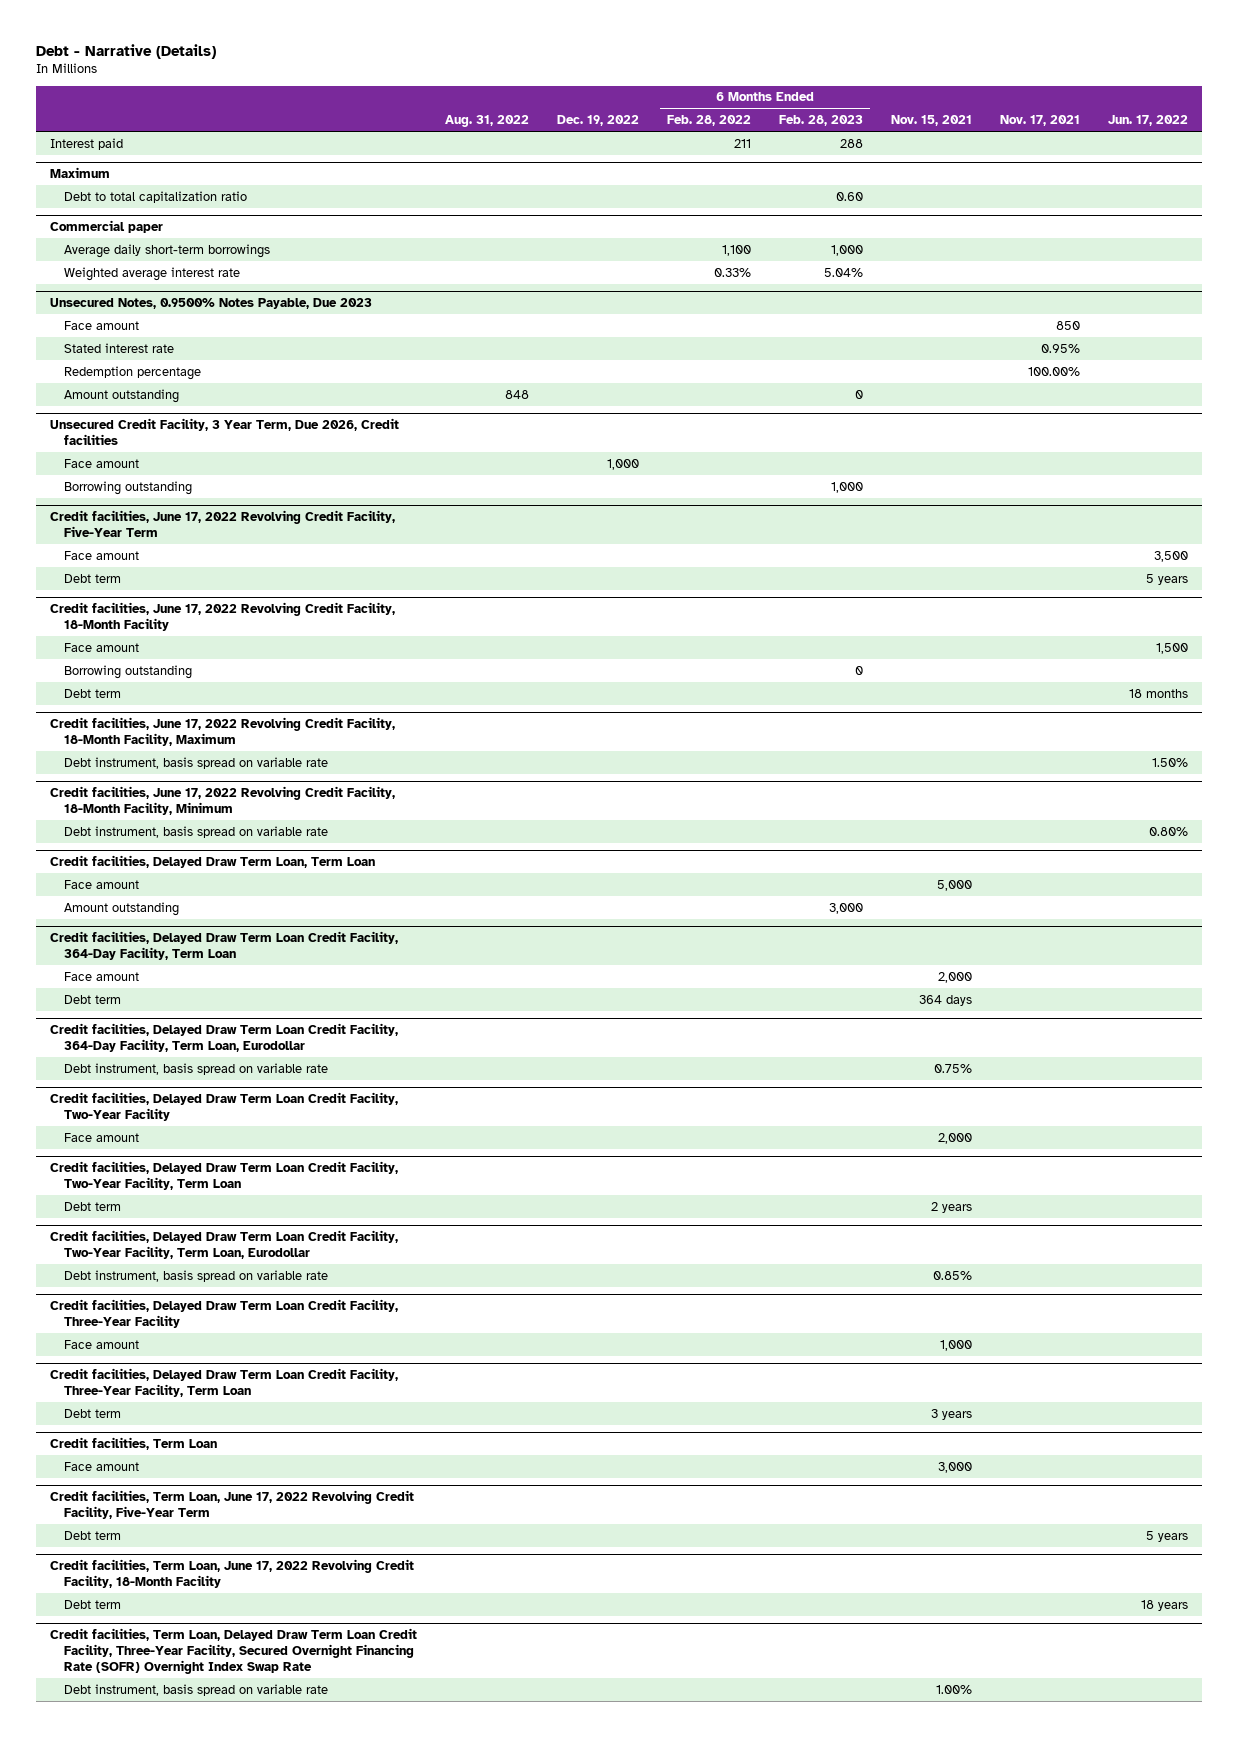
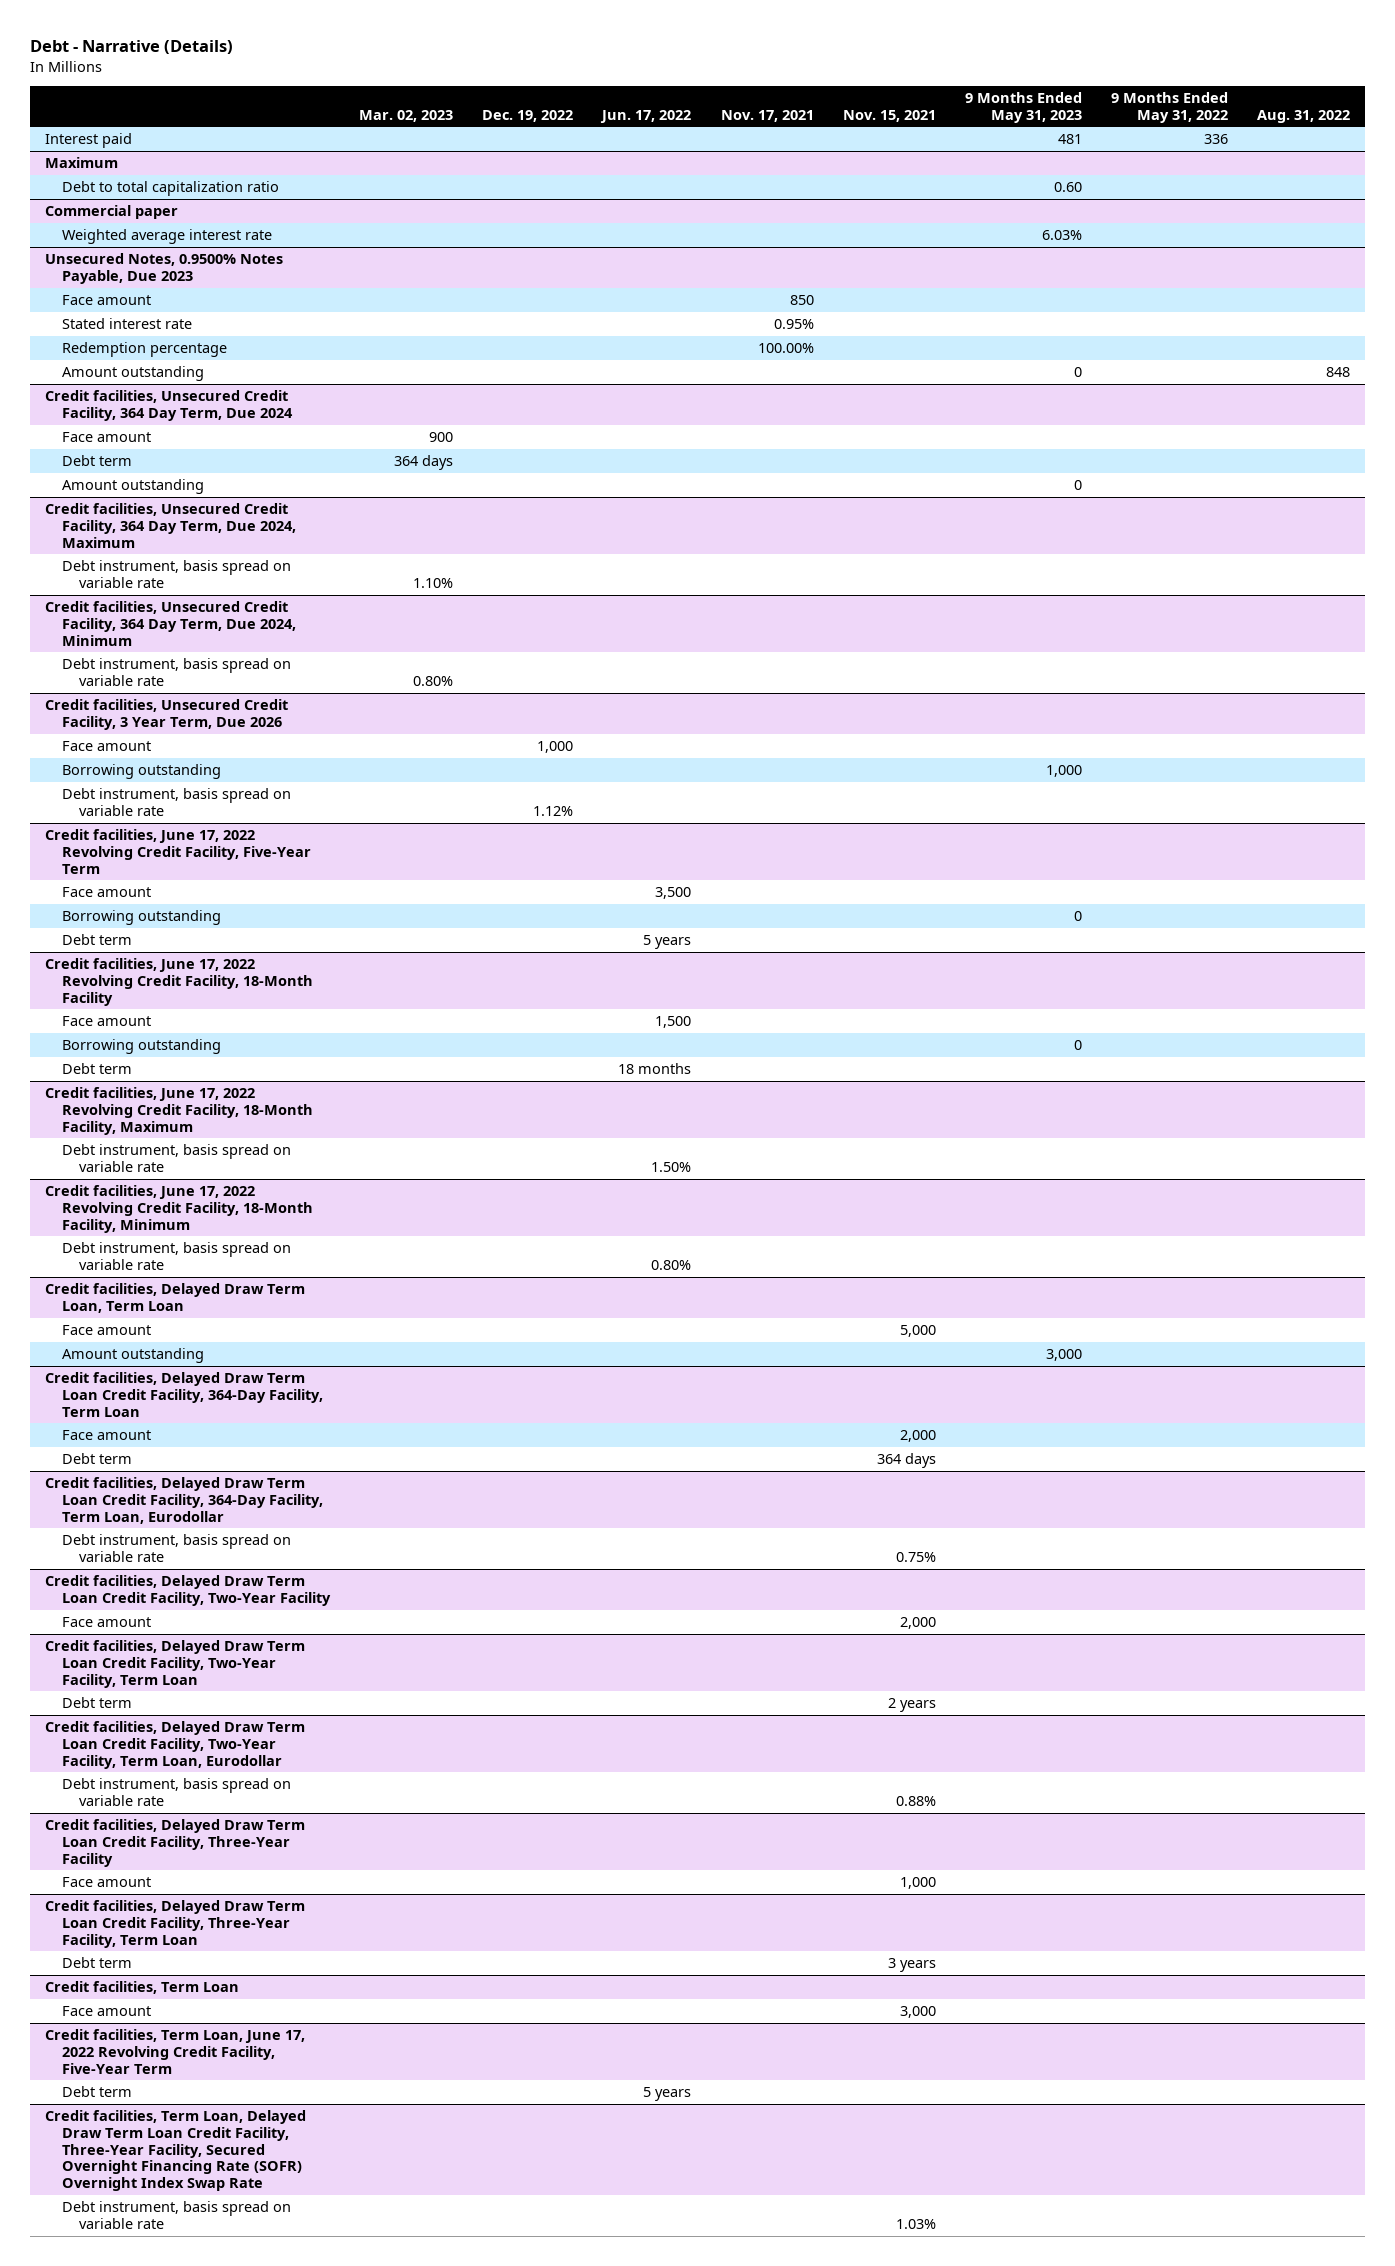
- | Aug. 31, 2022 | Dec. 19, 2022 | 6 Months Ended Feb. 28, 2022 | 6 Months Ended Feb. 28, 2023 | Nov. 15, 2021 | Nov. 17, 2021 | Jun. 17, 2022
+ | Mar. 02, 2023 | Dec. 19, 2022 | Jun. 17, 2022 | Nov. 17, 2021 | Nov. 15, 2021 | 9 Months Ended May 31, 2023 | 9 Months Ended May 31, 2022 | Aug. 31, 2022
@ Commercial paper
- Average daily short-term borrowings | | | 1,100 | 1,000 | | |
- Unsecured Credit Facility, 3 Year Term, Due 2026, Credit facilities
+ Credit facilities, Unsecured Credit Facility, 364 Day Term, Due 2024
+ Face amount | 900 | | | | | | |
+ Debt term | 364 days | | | | | | |
+ Amount outstanding | | | | | | 0 | |
+ Credit facilities, Unsecured Credit Facility, 364 Day Term, Due 2024, Maximum
+ Debt instrument, basis spread on variable rate | 1.10% | | | | | | |
+ Credit facilities, Unsecured Credit Facility, 364 Day Term, Due 2024, Minimum
+ Debt instrument, basis spread on variable rate | 0.80% | | | | | | |
+ Credit facilities, Unsecured Credit Facility, 3 Year Term, Due 2026
+ Debt instrument, basis spread on variable rate | | 1.12% | | | | | |
@ Credit facilities, June 17, 2022 Revolving Credit Facility, Five-Year Term
+ Borrowing outstanding | | | | | | 0 | |
@ Credit facilities, Delayed Draw Term Loan Credit Facility, Two-Year Facility, Term Loan, Eurodollar
- Debt instrument, basis spread on variable rate | | | | | 0.85% | |
+ Debt instrument, basis spread on variable rate | | | | | 0.88% | | |
- Credit facilities, Term Loan, June 17, 2022 Revolving Credit Facility, 18-Month Facility
- Debt term | | | | | | | 18 years
@ Credit facilities, Term Loan, Delayed Draw Term Loan Credit Facility, Three-Year Facility, Secured Overnight Financing Rate (SOFR) Overnight Index Swap Rate
- Debt instrument, basis spread on variable rate | | | | | 1.00% | |
+ Debt instrument, basis spread on variable rate | | | | | 1.03% | | |

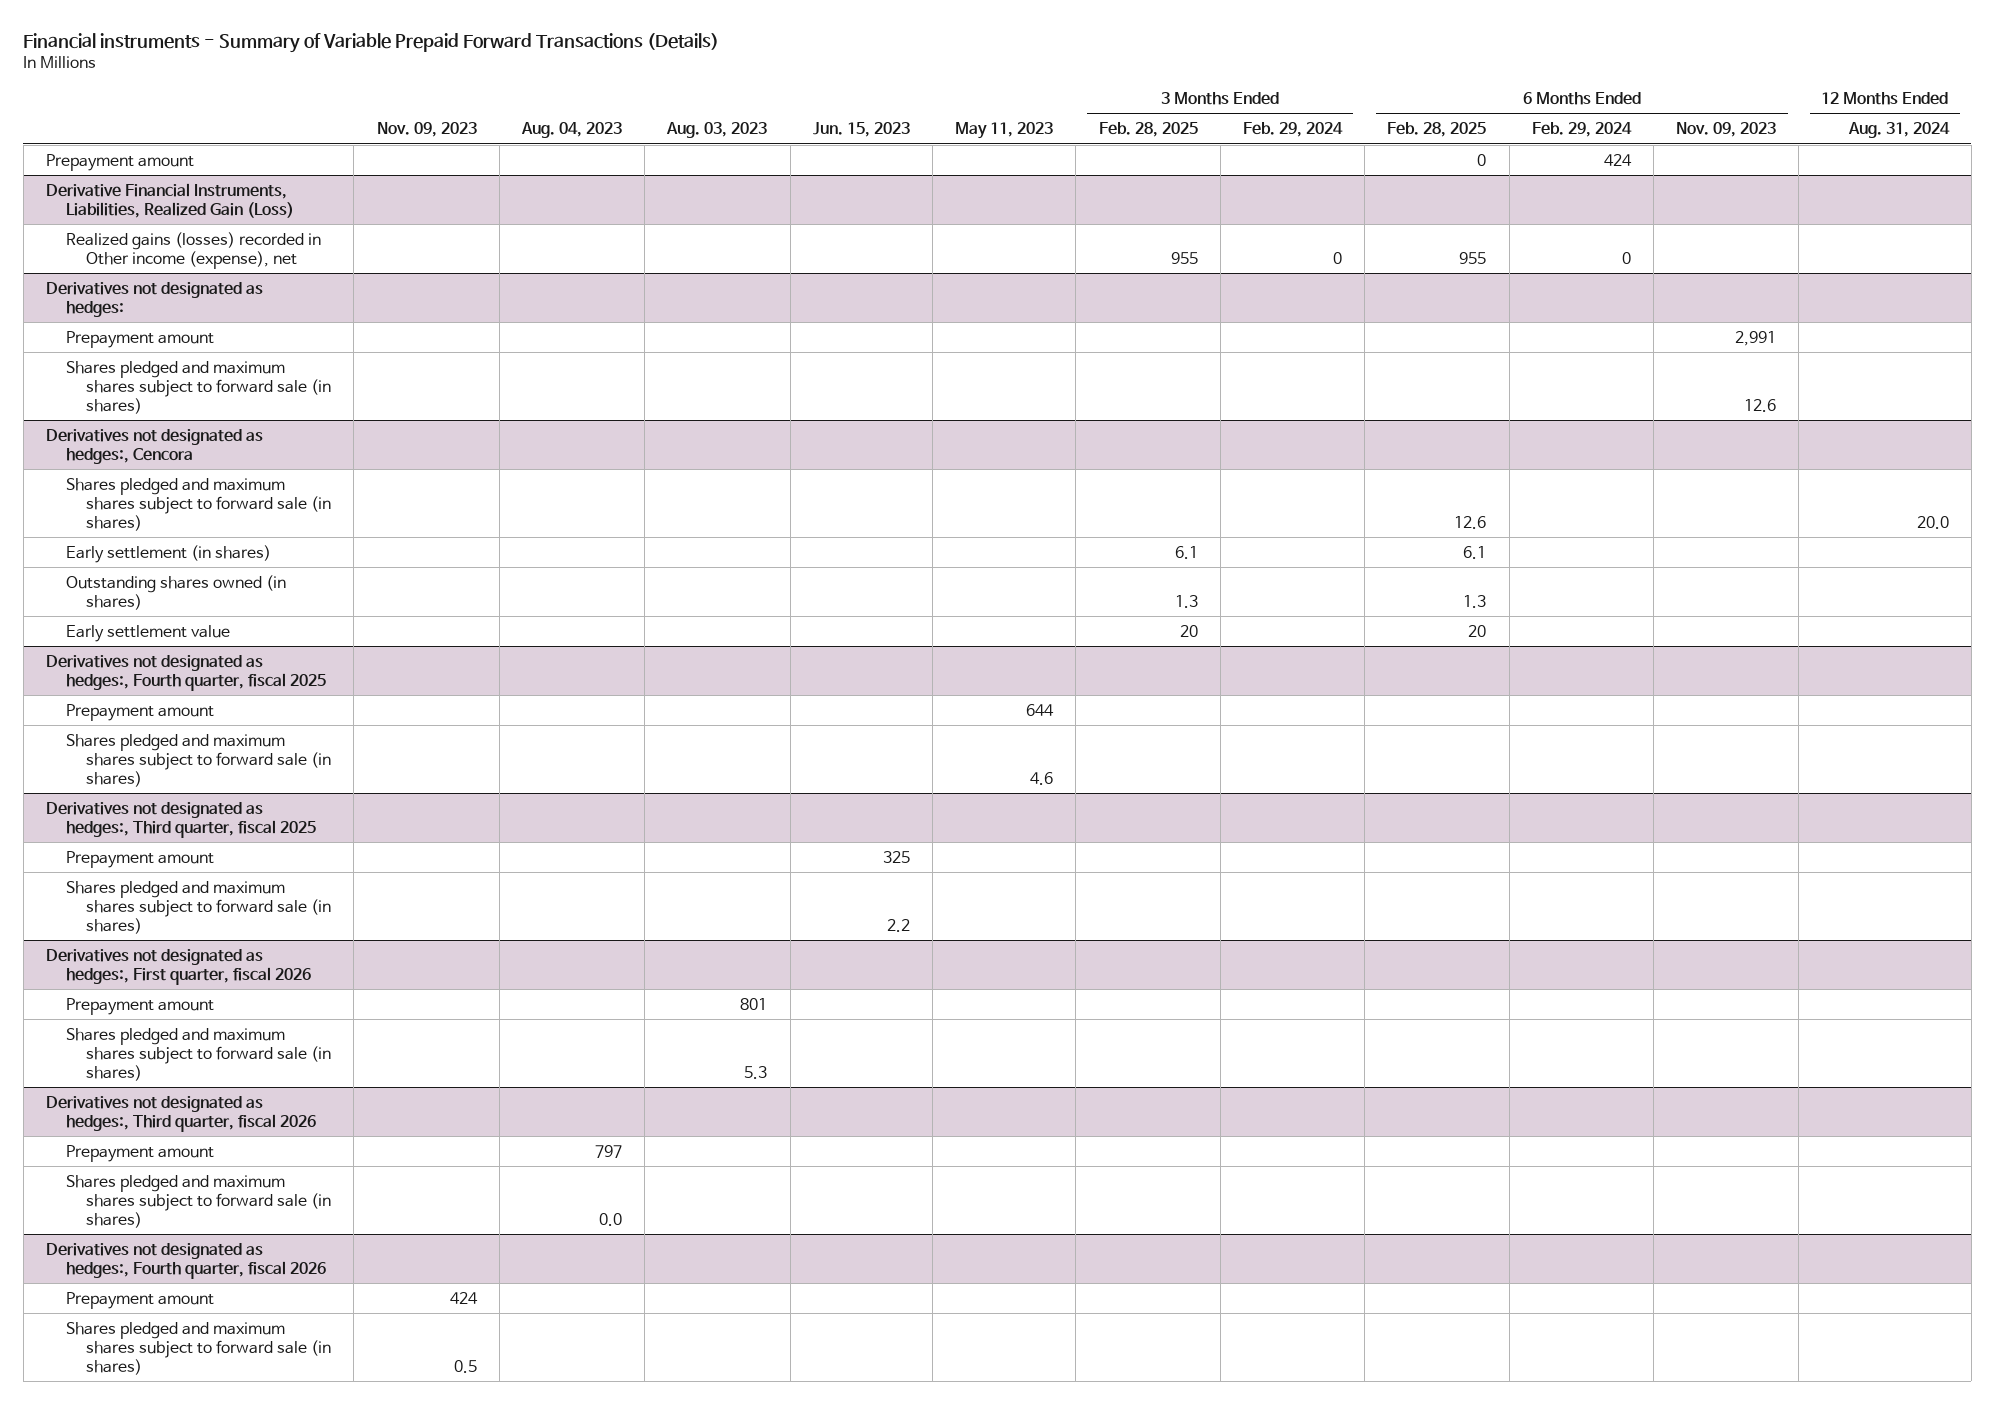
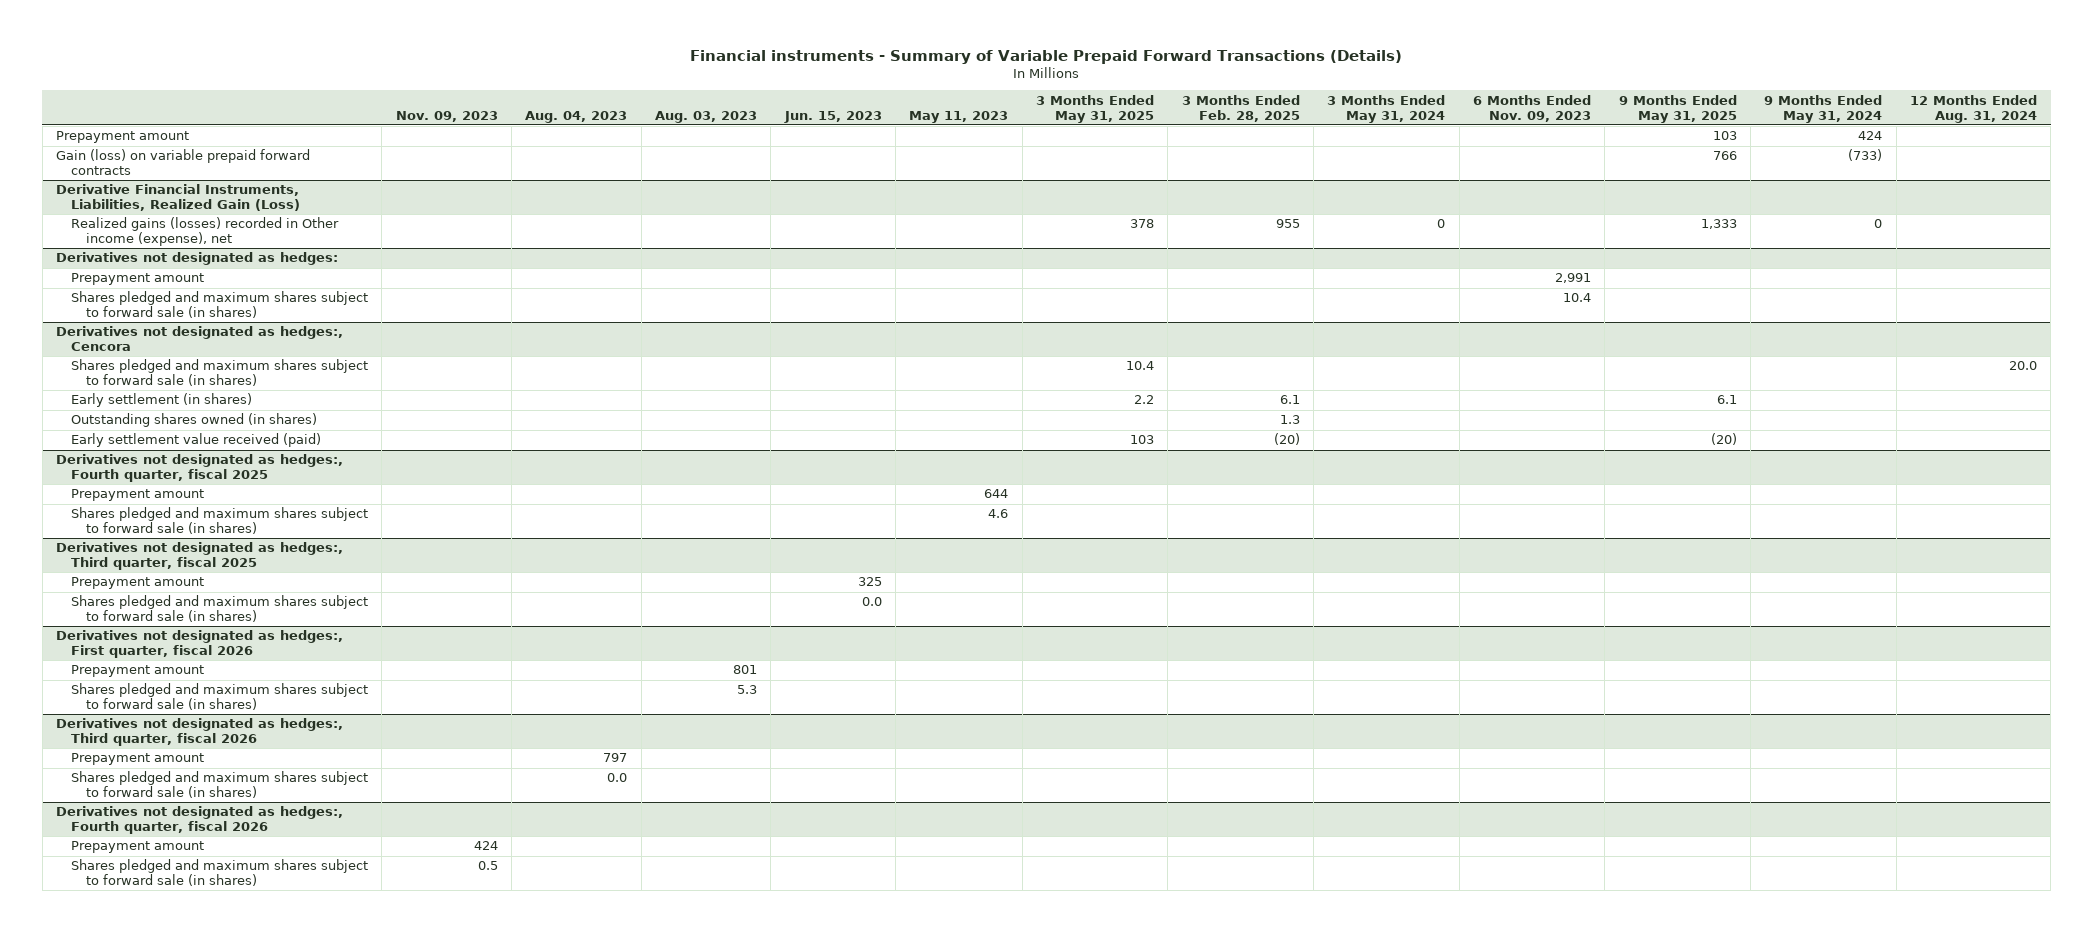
- | Nov. 09, 2023 | Aug. 04, 2023 | Aug. 03, 2023 | Jun. 15, 2023 | May 11, 2023 | 3 Months Ended Feb. 28, 2025 | 3 Months Ended Feb. 29, 2024 | 6 Months Ended Feb. 28, 2025 | 6 Months Ended Feb. 29, 2024 | 6 Months Ended Nov. 09, 2023 | 12 Months Ended Aug. 31, 2024
+ | Nov. 09, 2023 | Aug. 04, 2023 | Aug. 03, 2023 | Jun. 15, 2023 | May 11, 2023 | 3 Months Ended May 31, 2025 | 3 Months Ended Feb. 28, 2025 | 3 Months Ended May 31, 2024 | 6 Months Ended Nov. 09, 2023 | 9 Months Ended May 31, 2025 | 9 Months Ended May 31, 2024 | 12 Months Ended Aug. 31, 2024
+ Gain (loss) on variable prepaid forward contracts | | | | | | | | | | 766 | (733) |
@ Derivatives not designated as hedges:
- Shares pledged and maximum shares subject to forward sale (in shares) | | | | | | | | | | 12.6 |
+ Shares pledged and maximum shares subject to forward sale (in shares) | | | | | | | | | 10.4 | | |
@ Derivatives not designated as hedges:, Cencora
- Early settlement value | | | | | | 20 | | 20 | | |
+ Early settlement value received (paid) | | | | | | 103 | (20) | | | (20) | |
@ Derivatives not designated as hedges:, Third quarter, fiscal 2025
- Shares pledged and maximum shares subject to forward sale (in shares) | | | | 2.2 | | | | | | |
+ Shares pledged and maximum shares subject to forward sale (in shares) | | | | 0.0 | | | | | | | |

